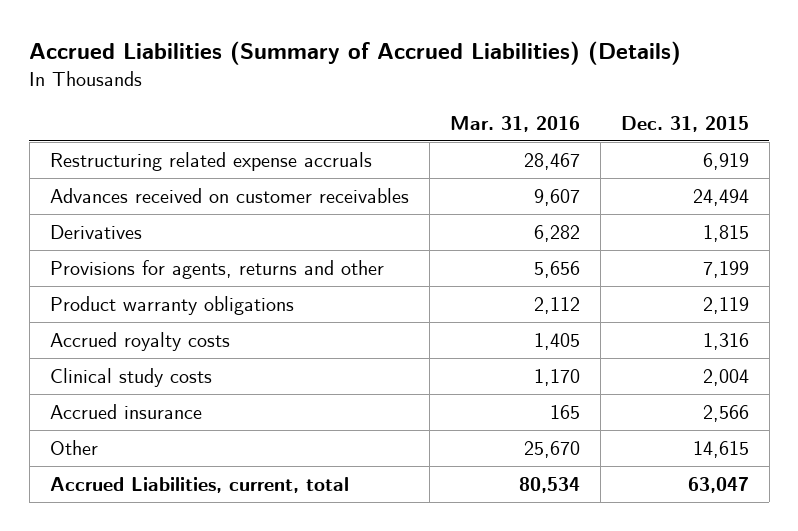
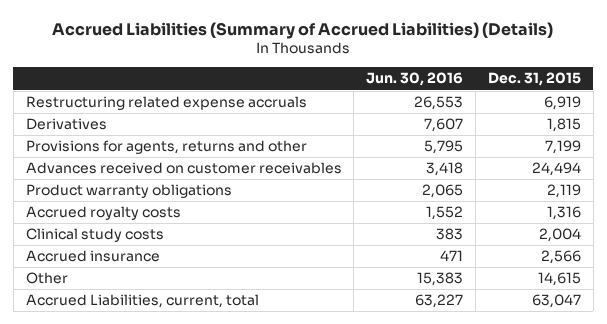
- | Mar. 31, 2016 | Dec. 31, 2015
+ | Jun. 30, 2016 | Dec. 31, 2015
moved down: Advances received on customer receivables | 3,418 | 24,494

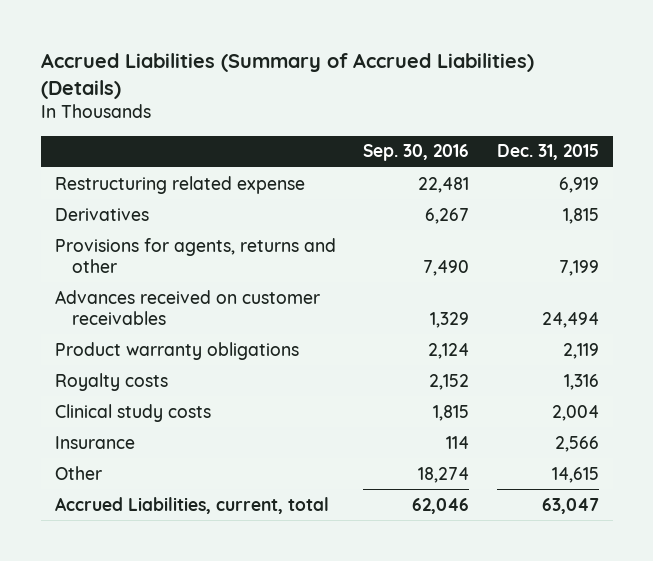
- | Jun. 30, 2016 | Dec. 31, 2015
+ | Sep. 30, 2016 | Dec. 31, 2015
- Restructuring related expense accruals | 26,553 | 6,919
+ Restructuring related expense | 22,481 | 6,919
- Accrued royalty costs | 1,552 | 1,316
+ Royalty costs | 2,152 | 1,316
- Accrued insurance | 471 | 2,566
+ Insurance | 114 | 2,566

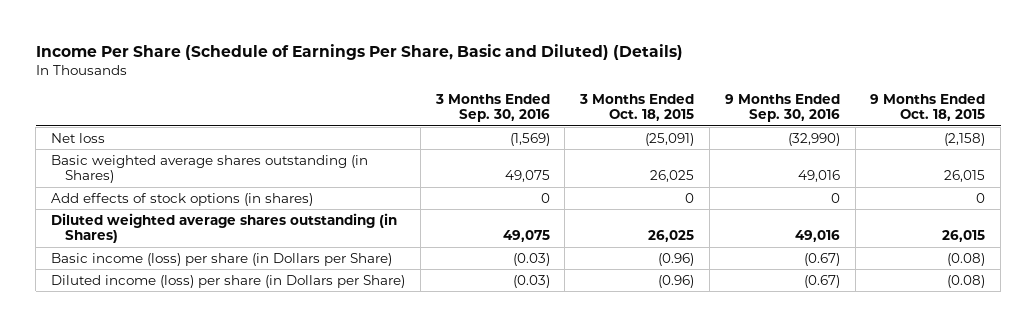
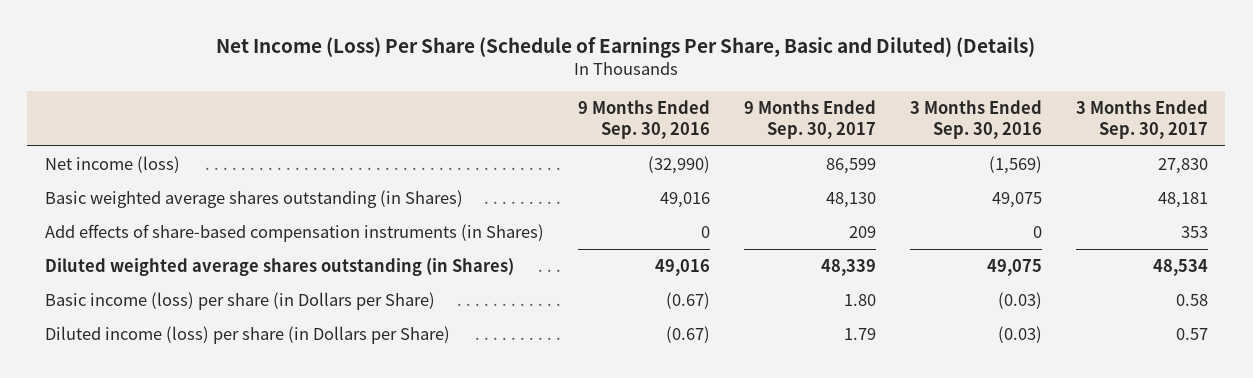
- Income Per Share (Schedule of Earnings Per Share, Basic and Diluted) (Details)
+ Net Income (Loss) Per Share (Schedule of Earnings Per Share, Basic and Diluted) (Details)
- | 3 Months Ended Sep. 30, 2016 | 3 Months Ended Oct. 18, 2015 | 9 Months Ended Sep. 30, 2016 | 9 Months Ended Oct. 18, 2015
+ | 9 Months Ended Sep. 30, 2016 | 9 Months Ended Sep. 30, 2017 | 3 Months Ended Sep. 30, 2016 | 3 Months Ended Sep. 30, 2017
- Net loss | (1,569) | (25,091) | (32,990) | (2,158)
+ Net income (loss) | (32,990) | 86,599 | (1,569) | 27,830
- Add effects of stock options (in shares) | 0 | 0 | 0 | 0
+ Add effects of share-based compensation instruments (in Shares) | 0 | 209 | 0 | 353

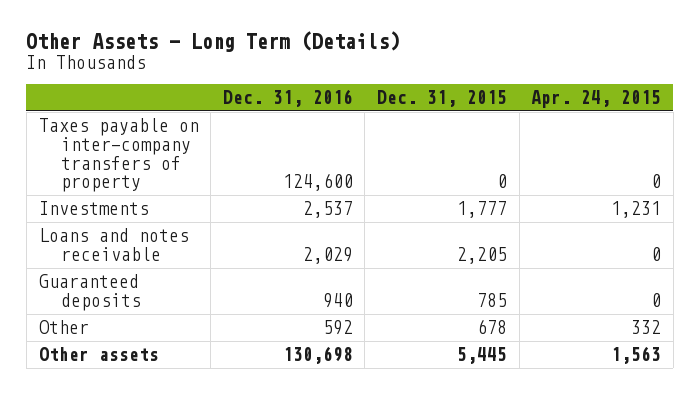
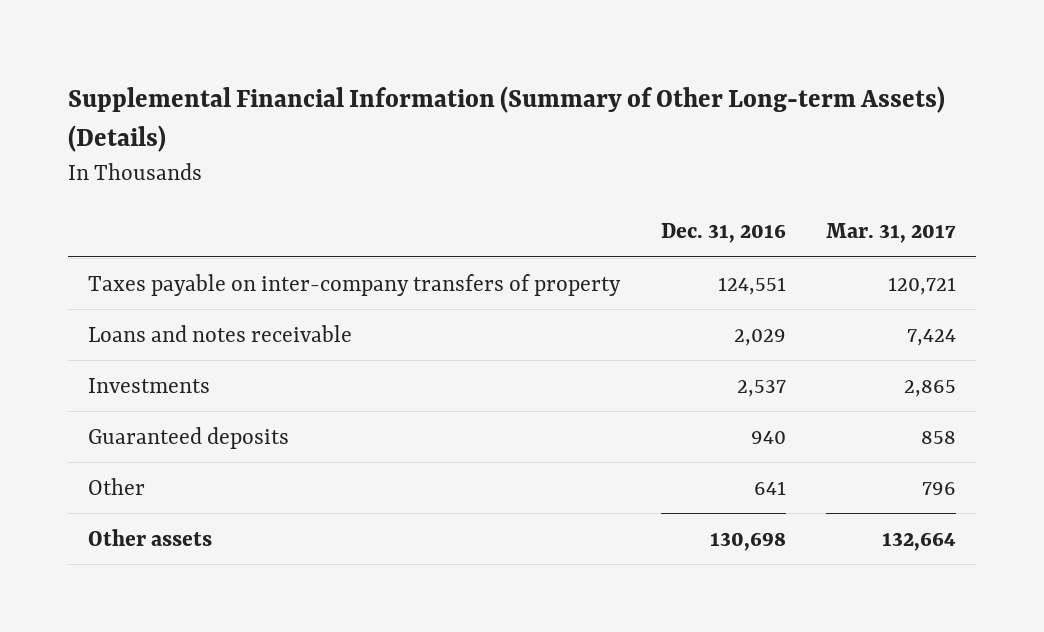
- Other Assets - Long Term (Details)
+ Supplemental Financial Information (Summary of Other Long-term Assets) (Details)
- | Dec. 31, 2016 | Dec. 31, 2015 | Apr. 24, 2015
+ | Dec. 31, 2016 | Mar. 31, 2017
- Taxes payable on inter-company transfers of property | 124,600 | 0 | 0
+ Taxes payable on inter-company transfers of property | 124,551 | 120,721
moved down: Investments | 2,537 | 2,865
- Other | 592 | 678 | 332
+ Other | 641 | 796

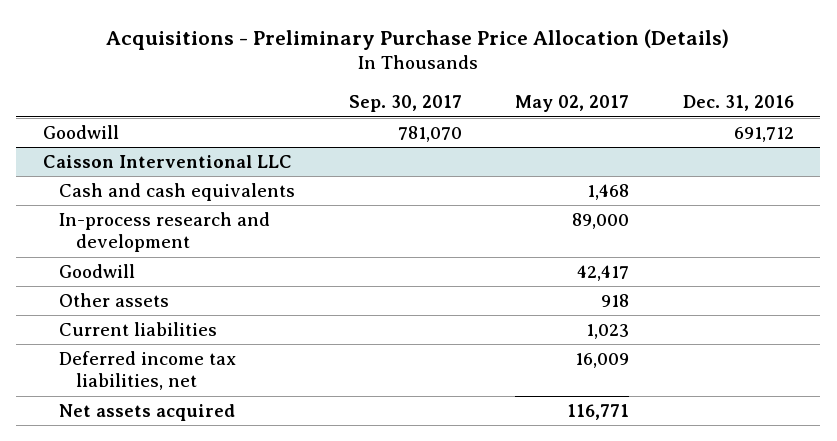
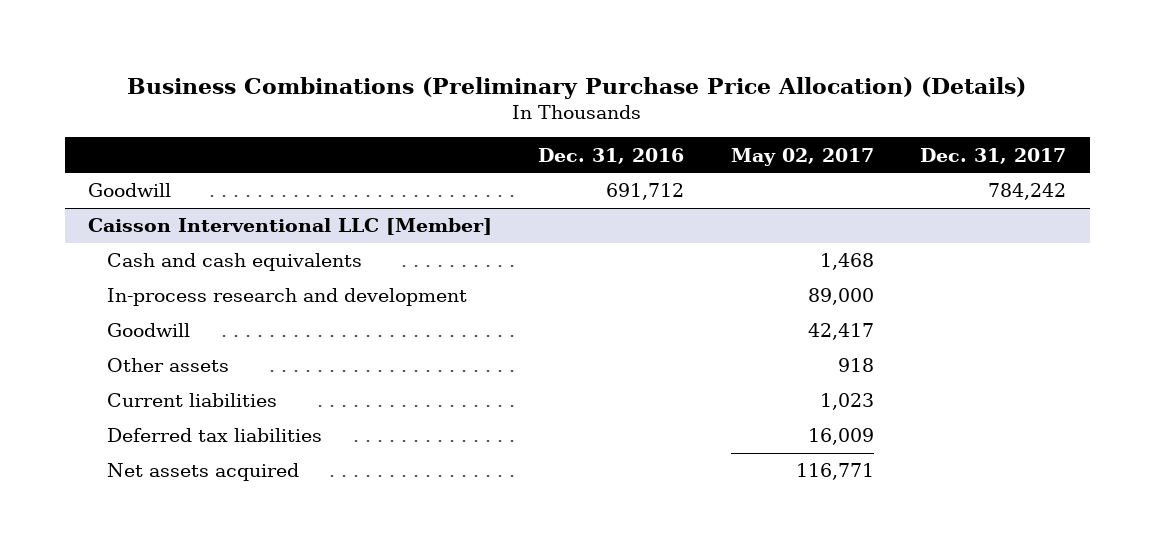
- Acquisitions - Preliminary Purchase Price Allocation (Details)
+ Business Combinations (Preliminary Purchase Price Allocation) (Details)
- | Sep. 30, 2017 | May 02, 2017 | Dec. 31, 2016
+ | Dec. 31, 2016 | May 02, 2017 | Dec. 31, 2017
- Caisson Interventional LLC
+ Caisson Interventional LLC [Member]
- Deferred income tax liabilities, net | | 16,009 |
+ Deferred tax liabilities | | 16,009 |

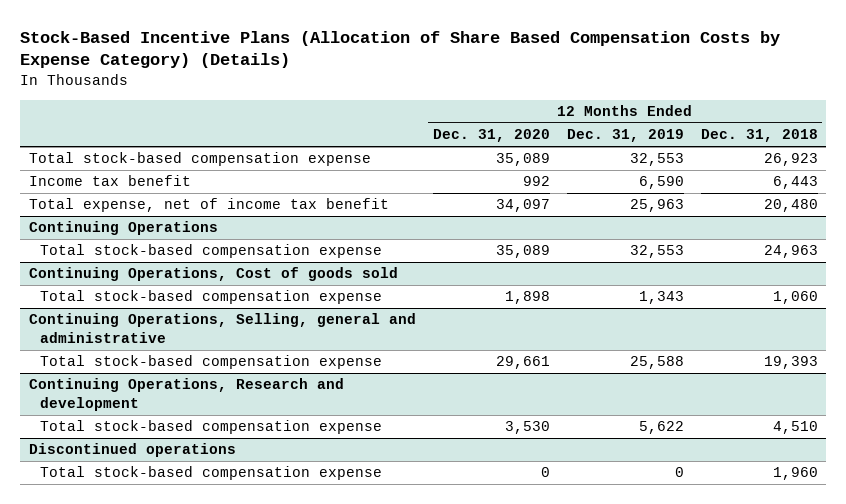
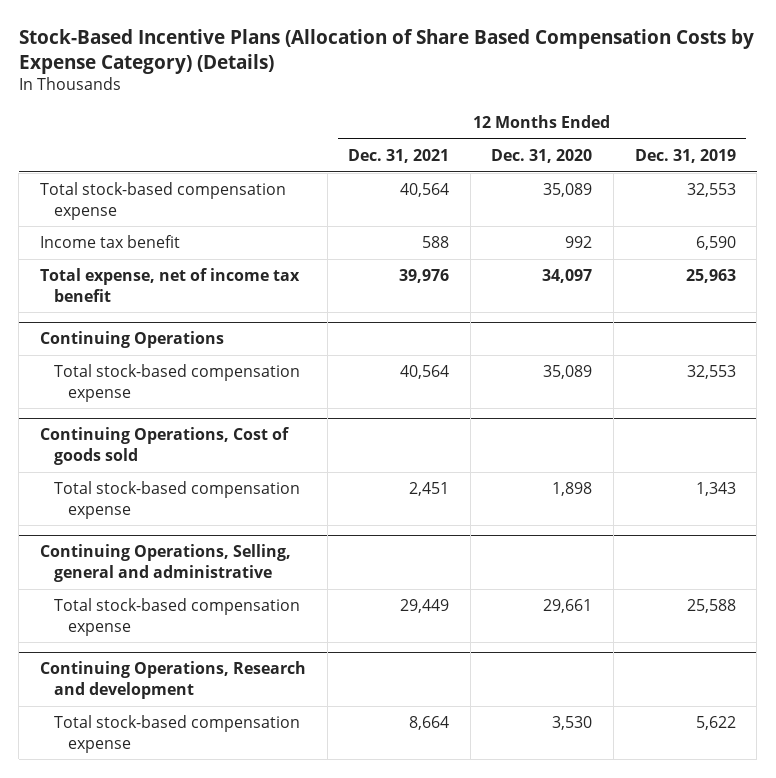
- | 12 Months Ended Dec. 31, 2020 | 12 Months Ended Dec. 31, 2019 | 12 Months Ended Dec. 31, 2018
+ | 12 Months Ended Dec. 31, 2021 | 12 Months Ended Dec. 31, 2020 | 12 Months Ended Dec. 31, 2019
- Discontinued operations
- Total stock-based compensation expense | 0 | 0 | 1,960

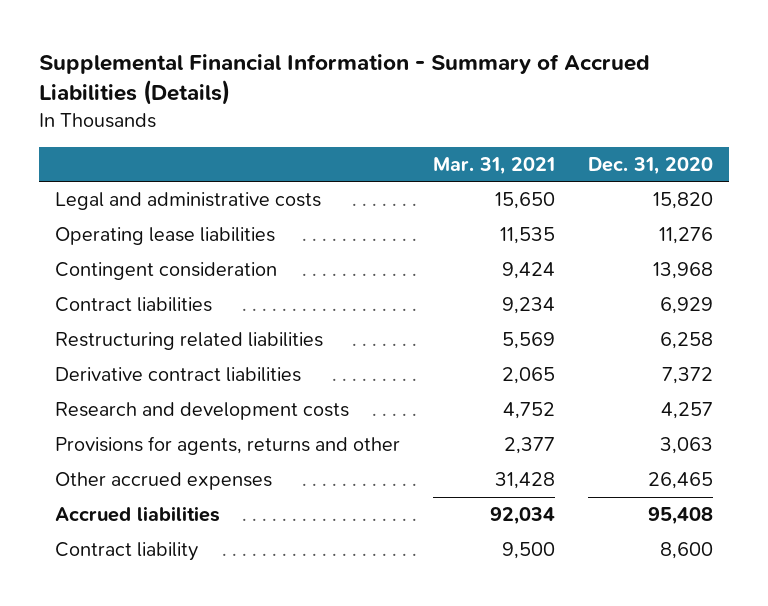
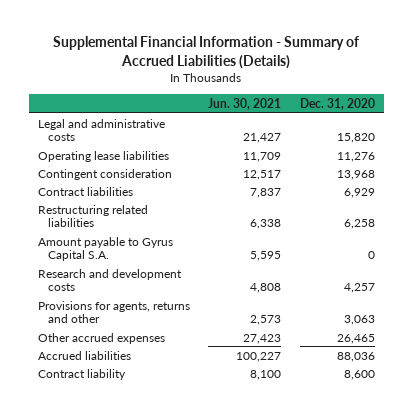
- | Mar. 31, 2021 | Dec. 31, 2020
+ | Jun. 30, 2021 | Dec. 31, 2020
- Derivative contract liabilities | 2,065 | 7,372
+ Amount payable to Gyrus Capital S.A. | 5,595 | 0
- Accrued liabilities | 92,034 | 95,408
+ Accrued liabilities | 100,227 | 88,036

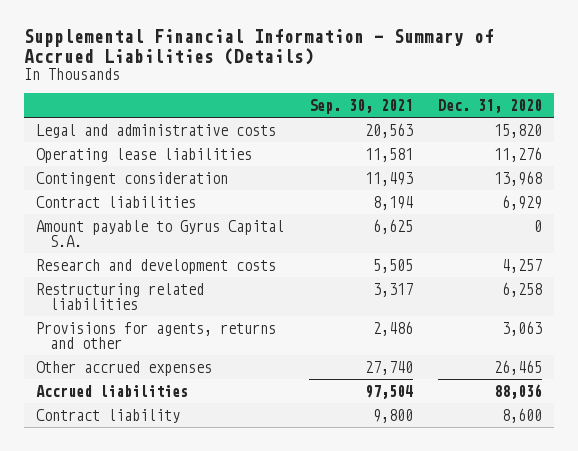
- | Jun. 30, 2021 | Dec. 31, 2020
+ | Sep. 30, 2021 | Dec. 31, 2020
moved down: Restructuring related liabilities | 3,317 | 6,258

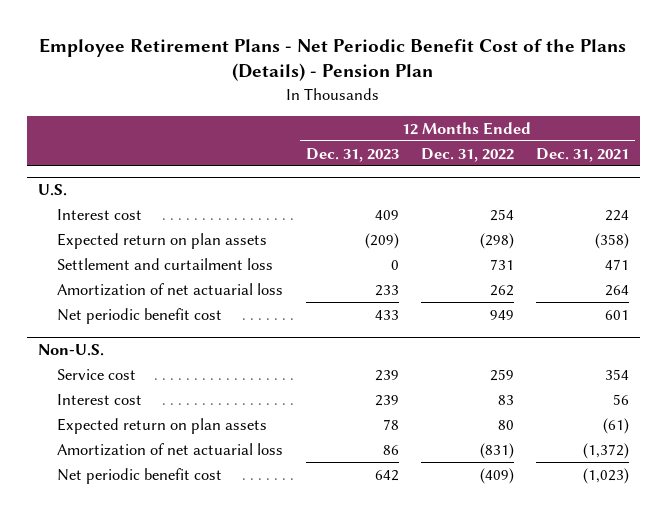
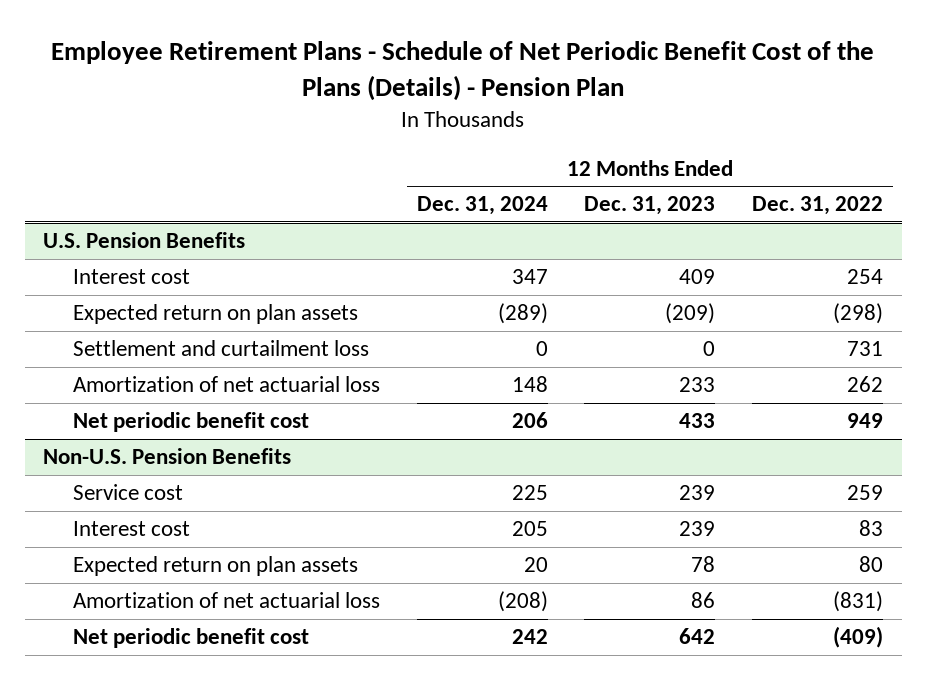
- Employee Retirement Plans - Net Periodic Benefit Cost of the Plans (Details) - Pension Plan
+ Employee Retirement Plans - Schedule of Net Periodic Benefit Cost of the Plans (Details) - Pension Plan
- | 12 Months Ended Dec. 31, 2023 | 12 Months Ended Dec. 31, 2022 | 12 Months Ended Dec. 31, 2021
+ | 12 Months Ended Dec. 31, 2024 | 12 Months Ended Dec. 31, 2023 | 12 Months Ended Dec. 31, 2022
- U.S.
+ U.S. Pension Benefits
- Non-U.S.
+ Non-U.S. Pension Benefits

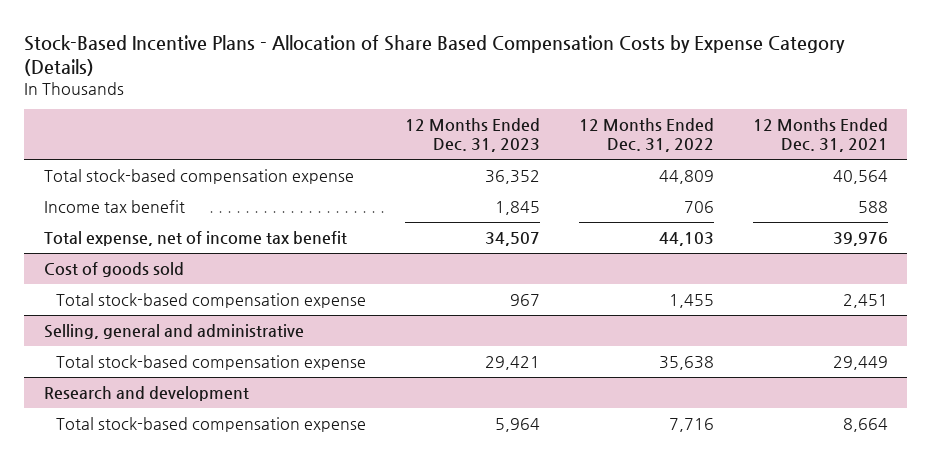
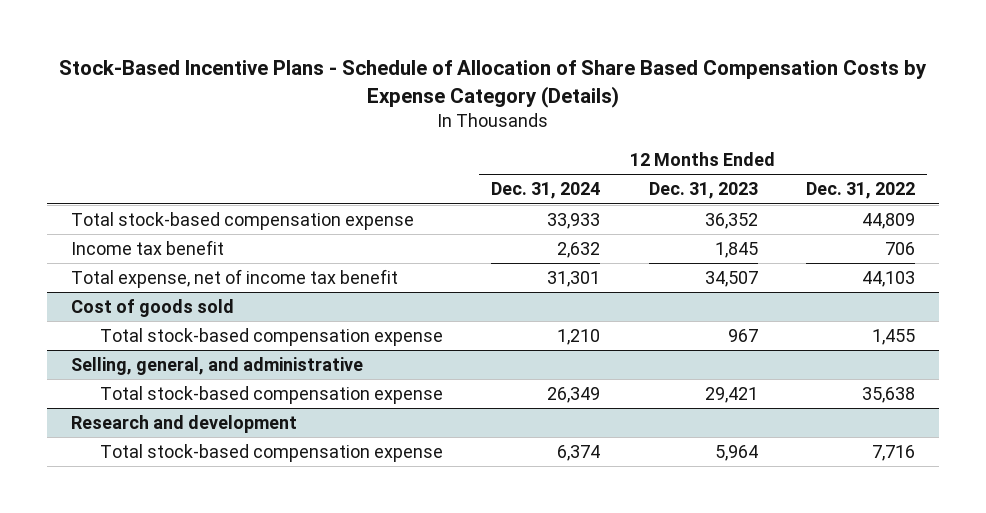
- Stock-Based Incentive Plans - Allocation of Share Based Compensation Costs by Expense Category (Details)
+ Stock-Based Incentive Plans - Schedule of Allocation of Share Based Compensation Costs by Expense Category (Details)
- | 12 Months Ended Dec. 31, 2023 | 12 Months Ended Dec. 31, 2022 | 12 Months Ended Dec. 31, 2021
+ | 12 Months Ended Dec. 31, 2024 | 12 Months Ended Dec. 31, 2023 | 12 Months Ended Dec. 31, 2022
- Selling, general and administrative
+ Selling, general, and administrative

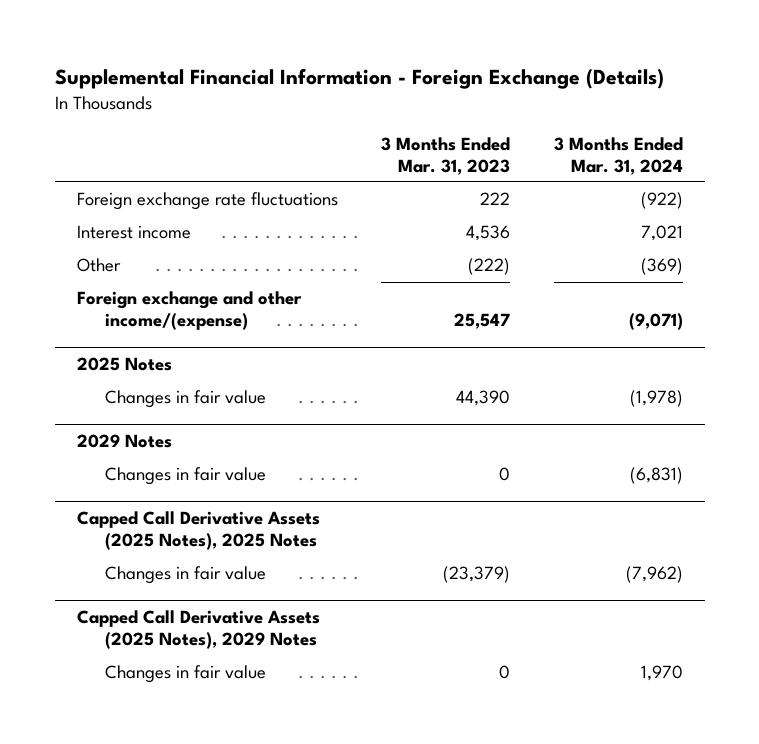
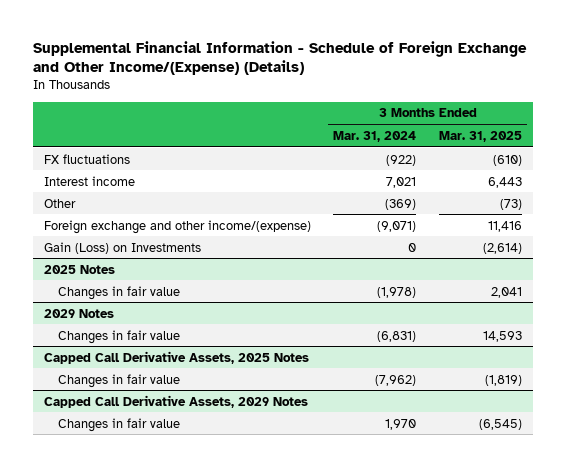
- Supplemental Financial Information - Foreign Exchange (Details)
+ Supplemental Financial Information - Schedule of Foreign Exchange and Other Income/(Expense) (Details)
- | 3 Months Ended Mar. 31, 2023 | 3 Months Ended Mar. 31, 2024
+ | 3 Months Ended Mar. 31, 2024 | 3 Months Ended Mar. 31, 2025
- Foreign exchange rate fluctuations | 222 | (922)
+ FX fluctuations | (922) | (610)
+ Gain (Loss) on Investments | 0 | (2,614)
- Capped Call Derivative Assets (2025 Notes), 2025 Notes
+ Capped Call Derivative Assets, 2025 Notes
- Capped Call Derivative Assets (2025 Notes), 2029 Notes
+ Capped Call Derivative Assets, 2029 Notes

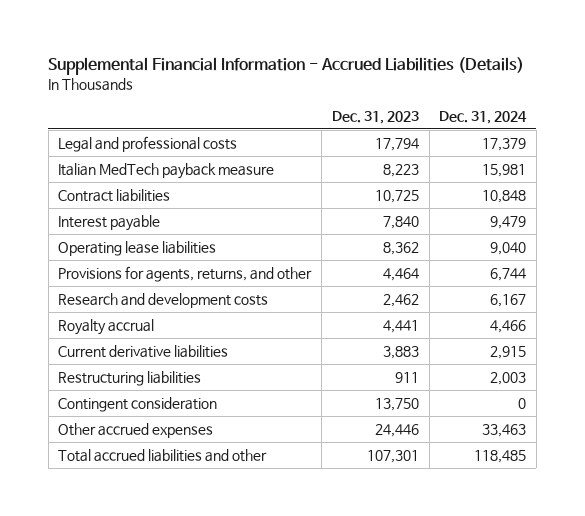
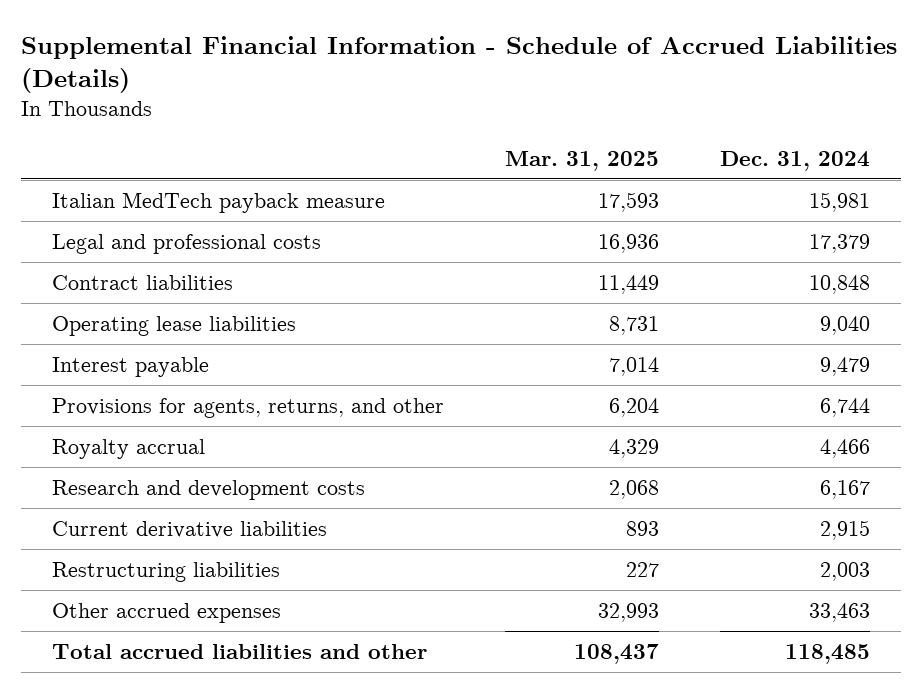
- Supplemental Financial Information - Accrued Liabilities (Details)
+ Supplemental Financial Information - Schedule of Accrued Liabilities (Details)
- | Dec. 31, 2023 | Dec. 31, 2024
+ | Mar. 31, 2025 | Dec. 31, 2024
moved down: Legal and professional costs | 16,936 | 17,379
moved down: Interest payable | 7,014 | 9,479
moved down: Research and development costs | 2,068 | 6,167
- Contingent consideration | 13,750 | 0

